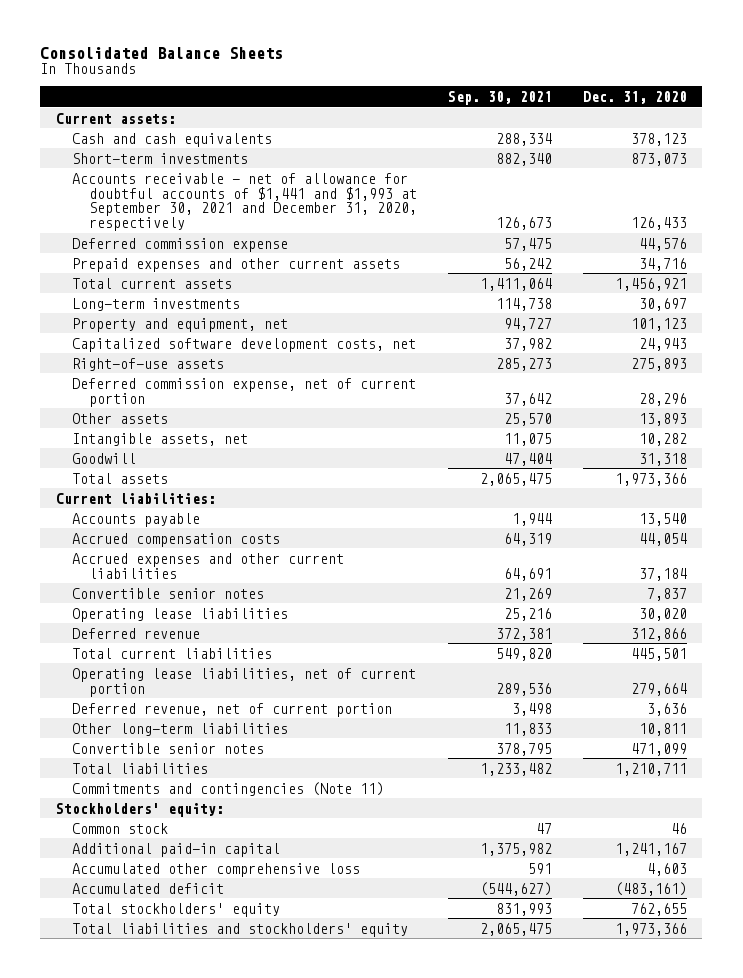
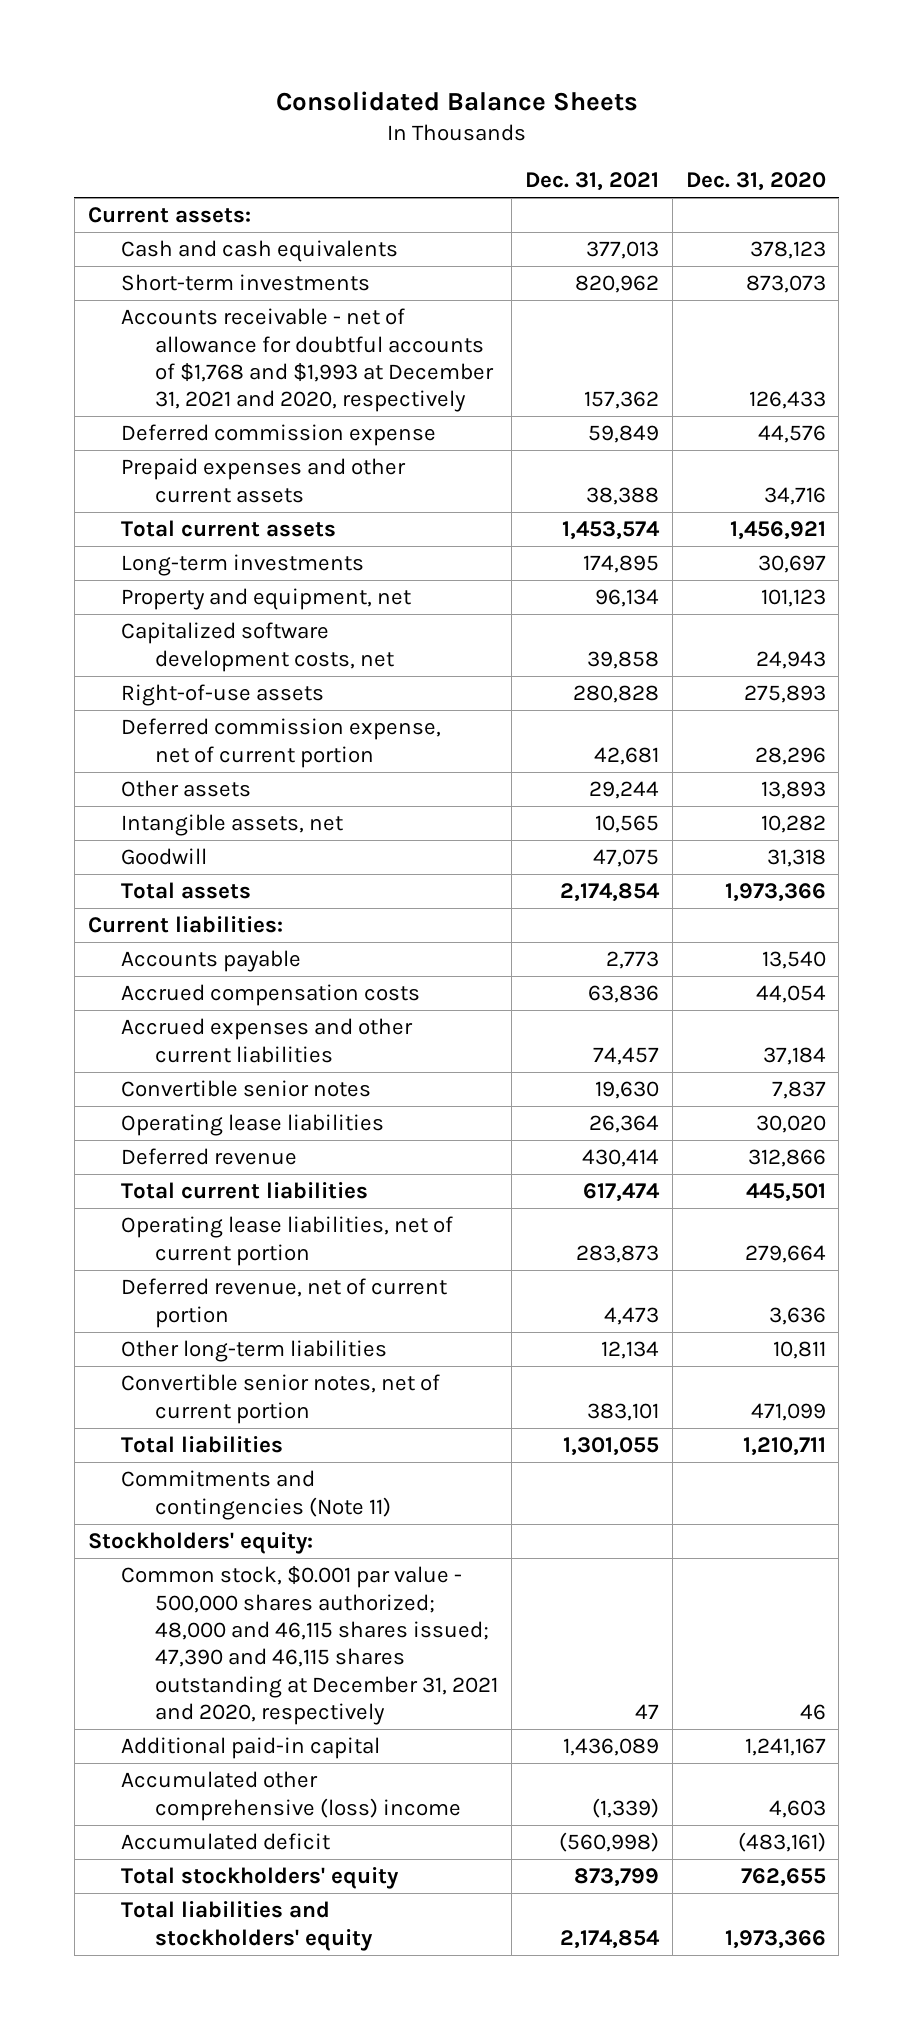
- | Sep. 30, 2021 | Dec. 31, 2020
+ | Dec. 31, 2021 | Dec. 31, 2020
- Accounts receivable - net of allowance for doubtful accounts of $1,441 and $1,993 at September 30, 2021 and December 31, 2020, respectively | 126,673 | 126,433
+ Accounts receivable - net of allowance for doubtful accounts of $1,768 and $1,993 at December 31, 2021 and 2020, respectively | 157,362 | 126,433
- Convertible senior notes | 378,795 | 471,099
+ Convertible senior notes, net of current portion | 383,101 | 471,099
- Common stock | 47 | 46
+ Common stock, $0.001 par value - 500,000 shares authorized; 48,000 and 46,115 shares issued; 47,390 and 46,115 shares outstanding at December 31, 2021 and 2020, respectively | 47 | 46
- Accumulated other comprehensive loss | 591 | 4,603
+ Accumulated other comprehensive (loss) income | (1,339) | 4,603

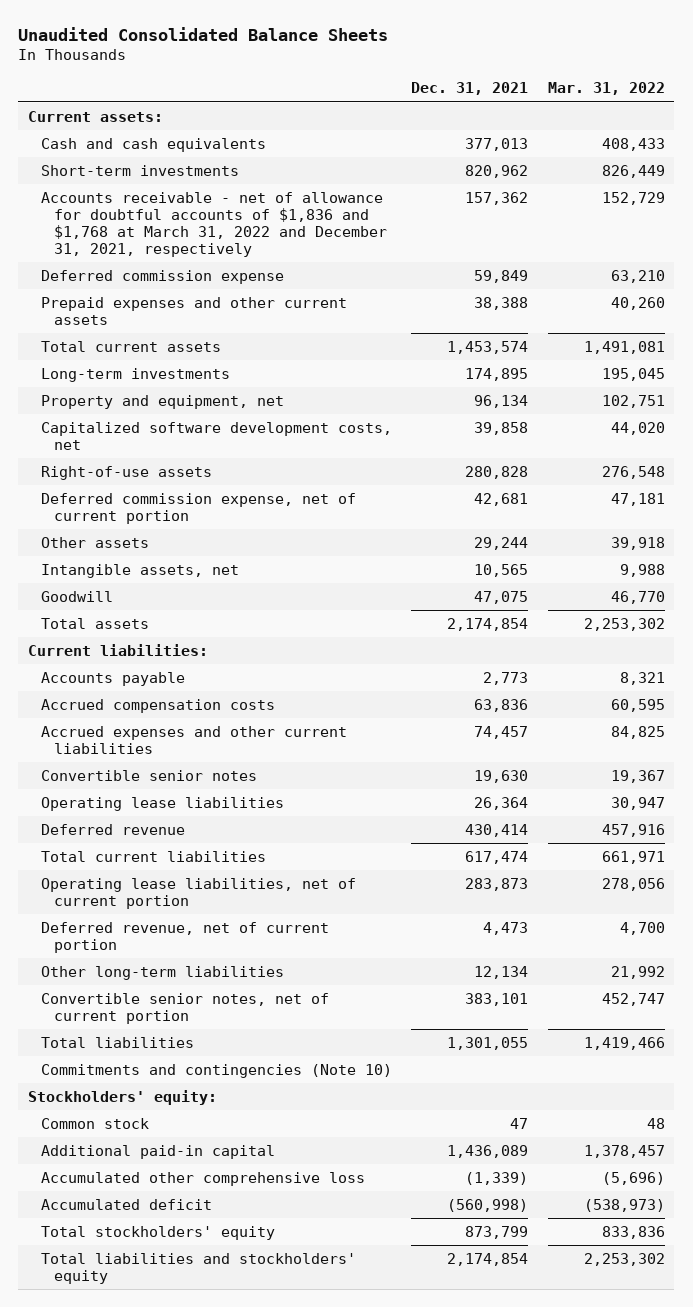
- Consolidated Balance Sheets
+ Unaudited Consolidated Balance Sheets
- | Dec. 31, 2021 | Dec. 31, 2020
+ | Dec. 31, 2021 | Mar. 31, 2022
- Accounts receivable - net of allowance for doubtful accounts of $1,768 and $1,993 at December 31, 2021 and 2020, respectively | 157,362 | 126,433
+ Accounts receivable - net of allowance for doubtful accounts of $1,836 and $1,768 at March 31, 2022 and December 31, 2021, respectively | 157,362 | 152,729
- Commitments and contingencies (Note 11)
+ Commitments and contingencies (Note 10)
- Common stock, $0.001 par value - 500,000 shares authorized; 48,000 and 46,115 shares issued; 47,390 and 46,115 shares outstanding at December 31, 2021 and 2020, respectively | 47 | 46
+ Common stock | 47 | 48
- Accumulated other comprehensive (loss) income | (1,339) | 4,603
+ Accumulated other comprehensive loss | (1,339) | (5,696)

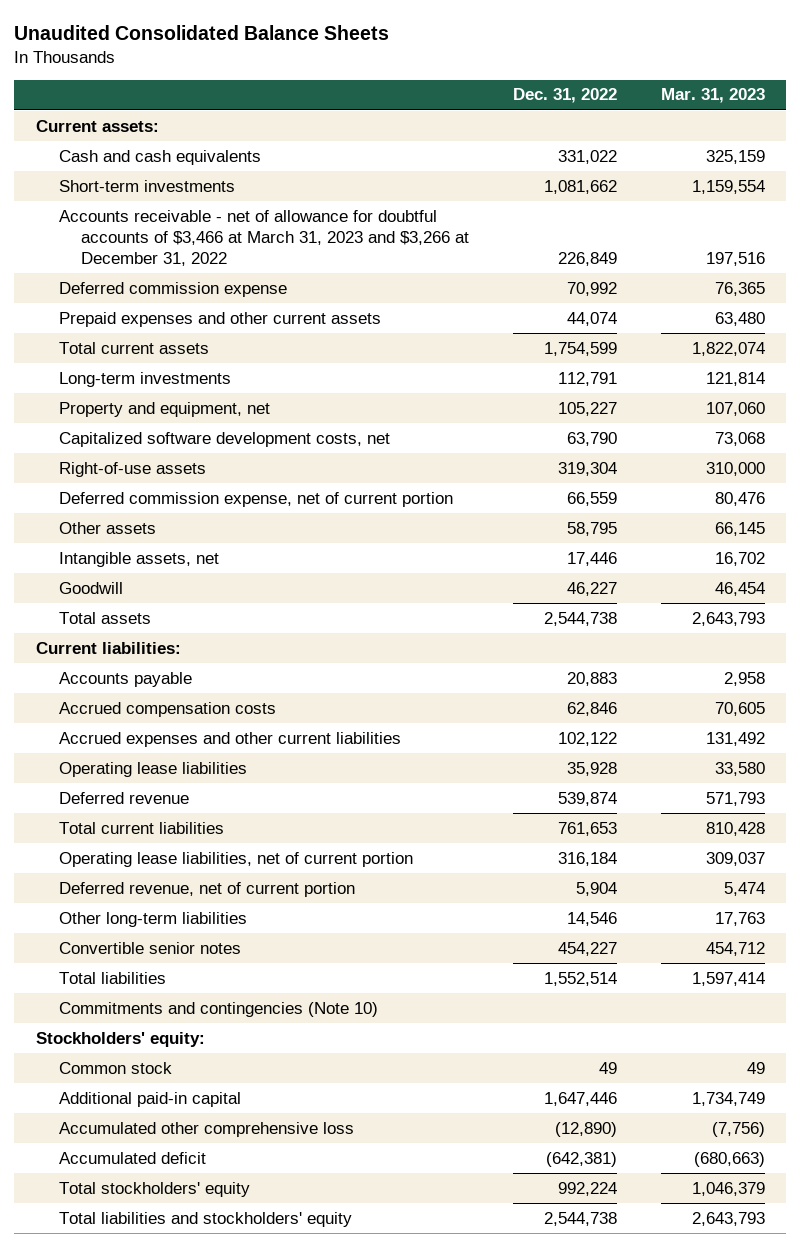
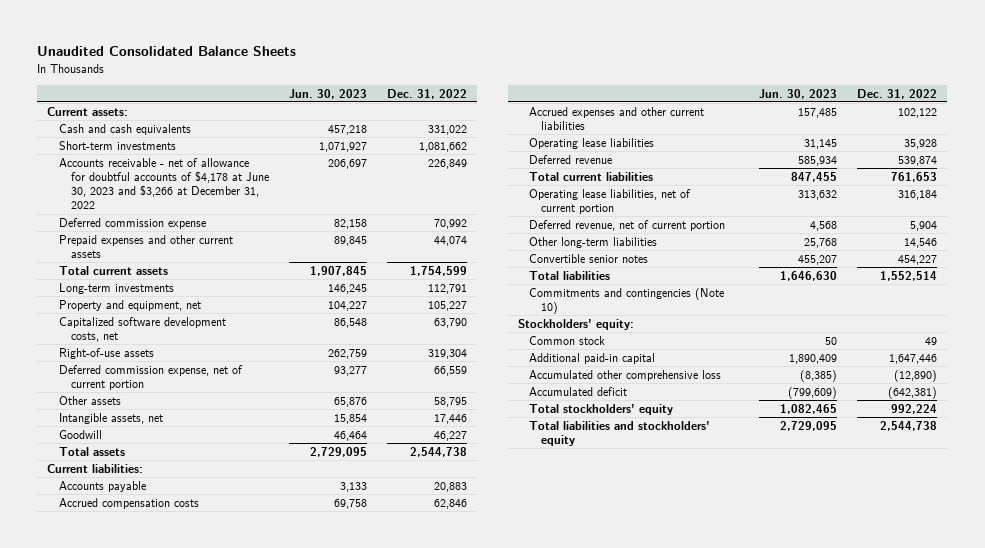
- | Dec. 31, 2022 | Mar. 31, 2023
+ | Jun. 30, 2023 | Dec. 31, 2022
- Accounts receivable - net of allowance for doubtful accounts of $3,466 at March 31, 2023 and $3,266 at December 31, 2022 | 226,849 | 197,516
+ Accounts receivable - net of allowance for doubtful accounts of $4,178 at June 30, 2023 and $3,266 at December 31, 2022 | 206,697 | 226,849

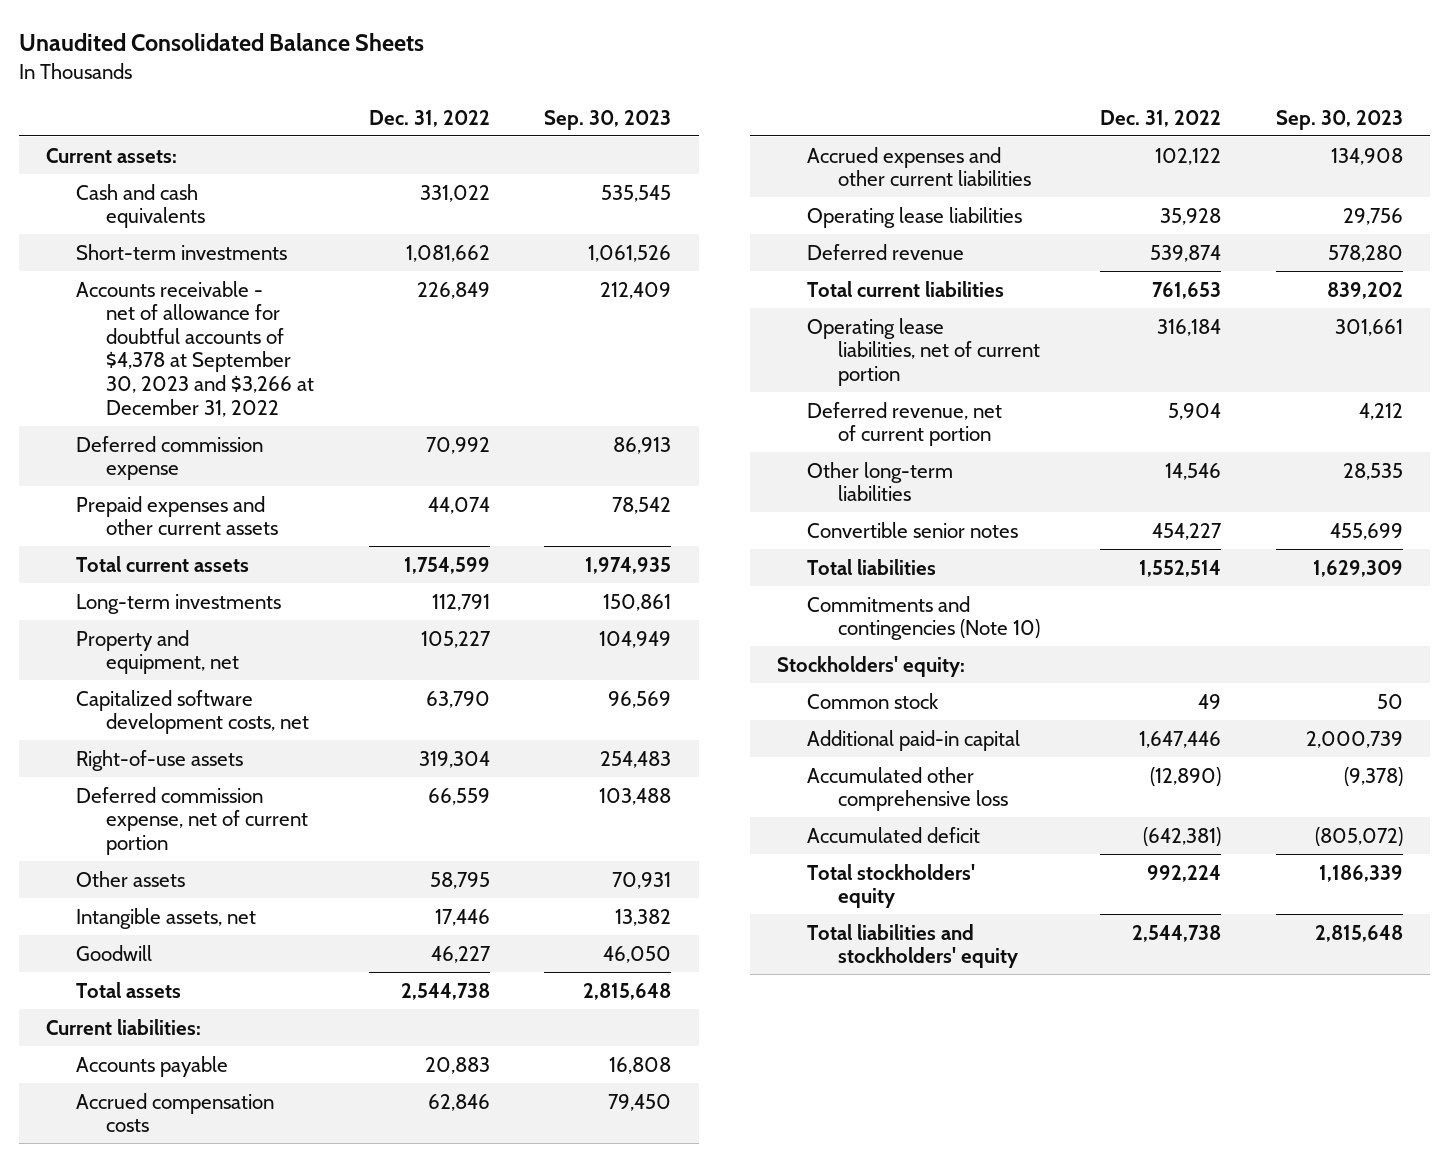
- | Jun. 30, 2023 | Dec. 31, 2022
+ | Dec. 31, 2022 | Sep. 30, 2023
- Accounts receivable - net of allowance for doubtful accounts of $4,178 at June 30, 2023 and $3,266 at December 31, 2022 | 206,697 | 226,849
+ Accounts receivable - net of allowance for doubtful accounts of $4,378 at September 30, 2023 and $3,266 at December 31, 2022 | 226,849 | 212,409

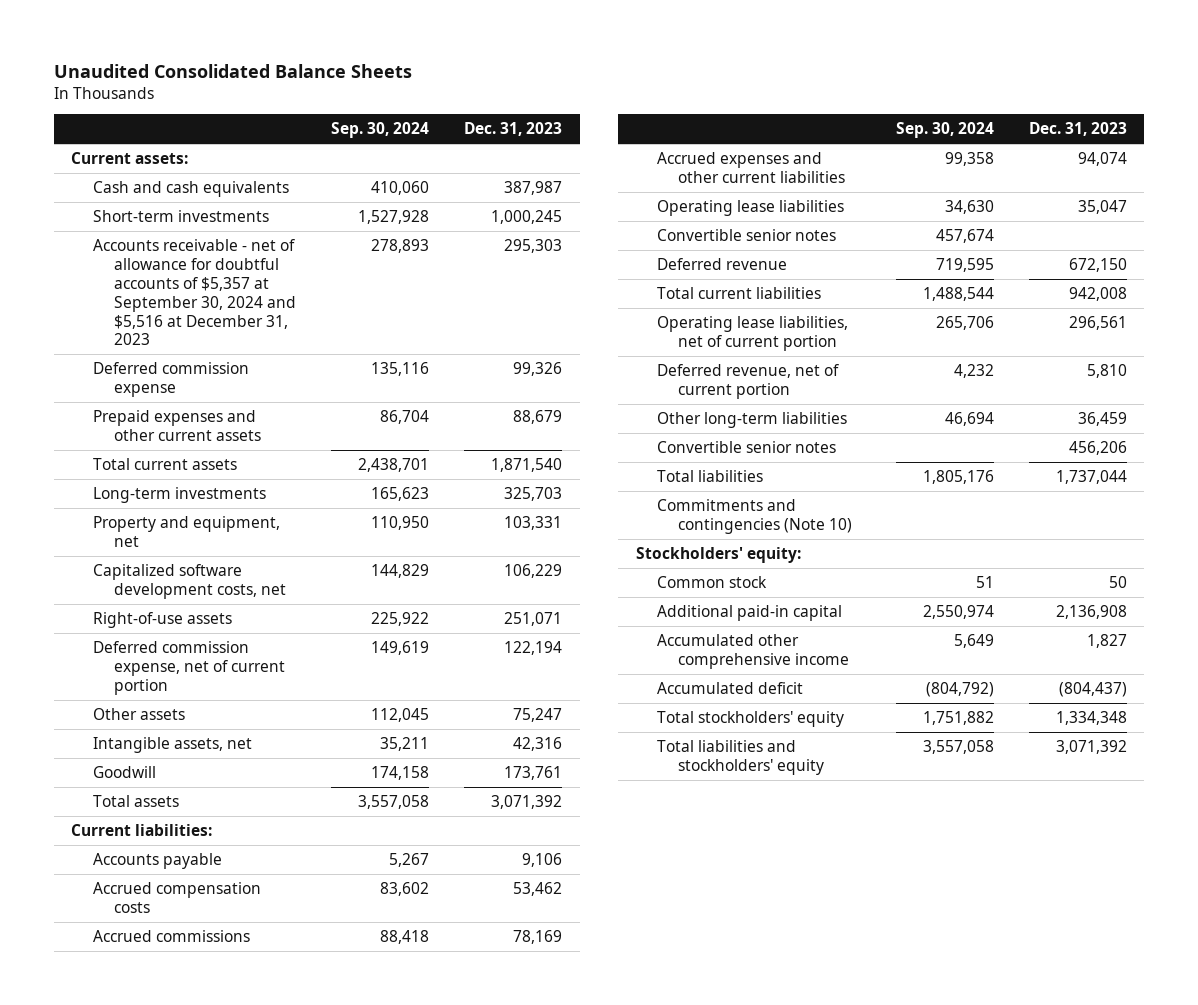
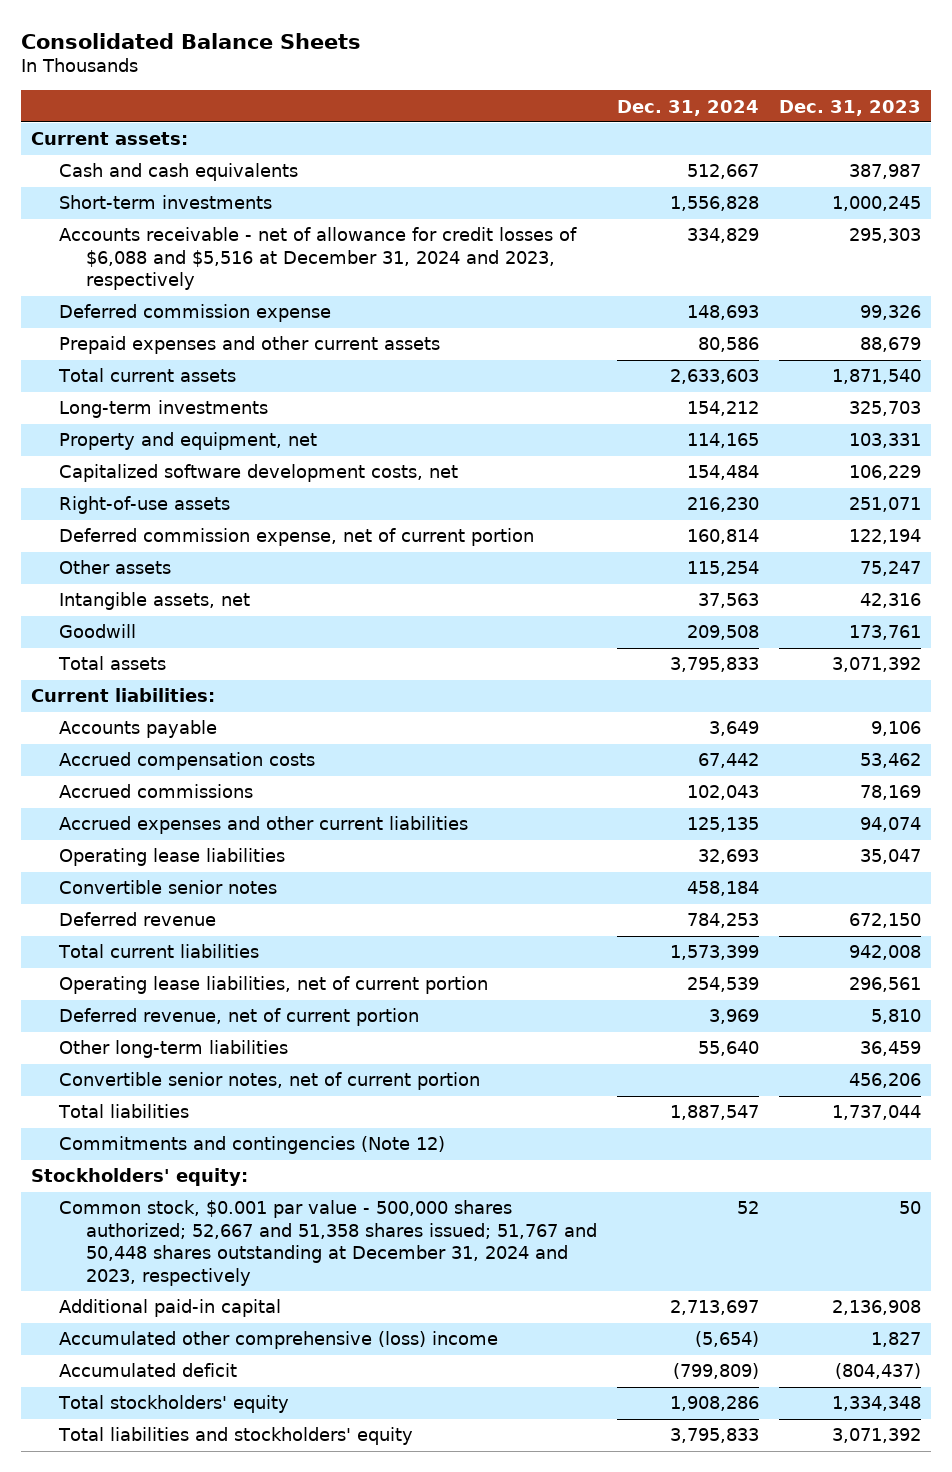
- Unaudited Consolidated Balance Sheets
+ Consolidated Balance Sheets
- | Sep. 30, 2024 | Dec. 31, 2023
+ | Dec. 31, 2024 | Dec. 31, 2023
- Accounts receivable - net of allowance for doubtful accounts of $5,357 at September 30, 2024 and $5,516 at December 31, 2023 | 278,893 | 295,303
+ Accounts receivable - net of allowance for credit losses of $6,088 and $5,516 at December 31, 2024 and 2023, respectively | 334,829 | 295,303
- Convertible senior notes | | 456,206
+ Convertible senior notes, net of current portion | | 456,206
- Commitments and contingencies (Note 10)
+ Commitments and contingencies (Note 12)
- Common stock | 51 | 50
+ Common stock, $0.001 par value - 500,000 shares authorized; 52,667 and 51,358 shares issued; 51,767 and 50,448 shares outstanding at December 31, 2024 and 2023, respectively | 52 | 50
- Accumulated other comprehensive income | 5,649 | 1,827
+ Accumulated other comprehensive (loss) income | (5,654) | 1,827

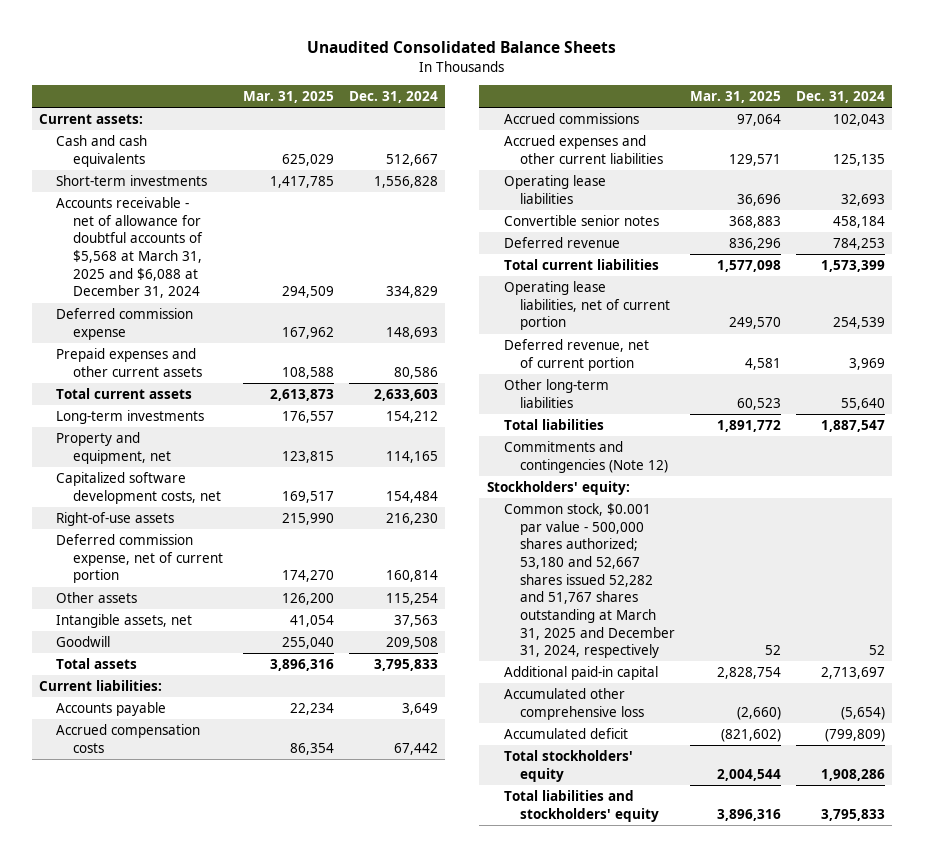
- Consolidated Balance Sheets
+ Unaudited Consolidated Balance Sheets
- | Dec. 31, 2024 | Dec. 31, 2023
+ | Mar. 31, 2025 | Dec. 31, 2024
- Accounts receivable - net of allowance for credit losses of $6,088 and $5,516 at December 31, 2024 and 2023, respectively | 334,829 | 295,303
+ Accounts receivable - net of allowance for doubtful accounts of $5,568 at March 31, 2025 and $6,088 at December 31, 2024 | 294,509 | 334,829
- Convertible senior notes, net of current portion | | 456,206
- Common stock, $0.001 par value - 500,000 shares authorized; 52,667 and 51,358 shares issued; 51,767 and 50,448 shares outstanding at December 31, 2024 and 2023, respectively | 52 | 50
+ Common stock, $0.001 par value - 500,000 shares authorized; 53,180 and 52,667 shares issued 52,282 and 51,767 shares outstanding at March 31, 2025 and December 31, 2024, respectively | 52 | 52
- Accumulated other comprehensive (loss) income | (5,654) | 1,827
+ Accumulated other comprehensive loss | (2,660) | (5,654)

